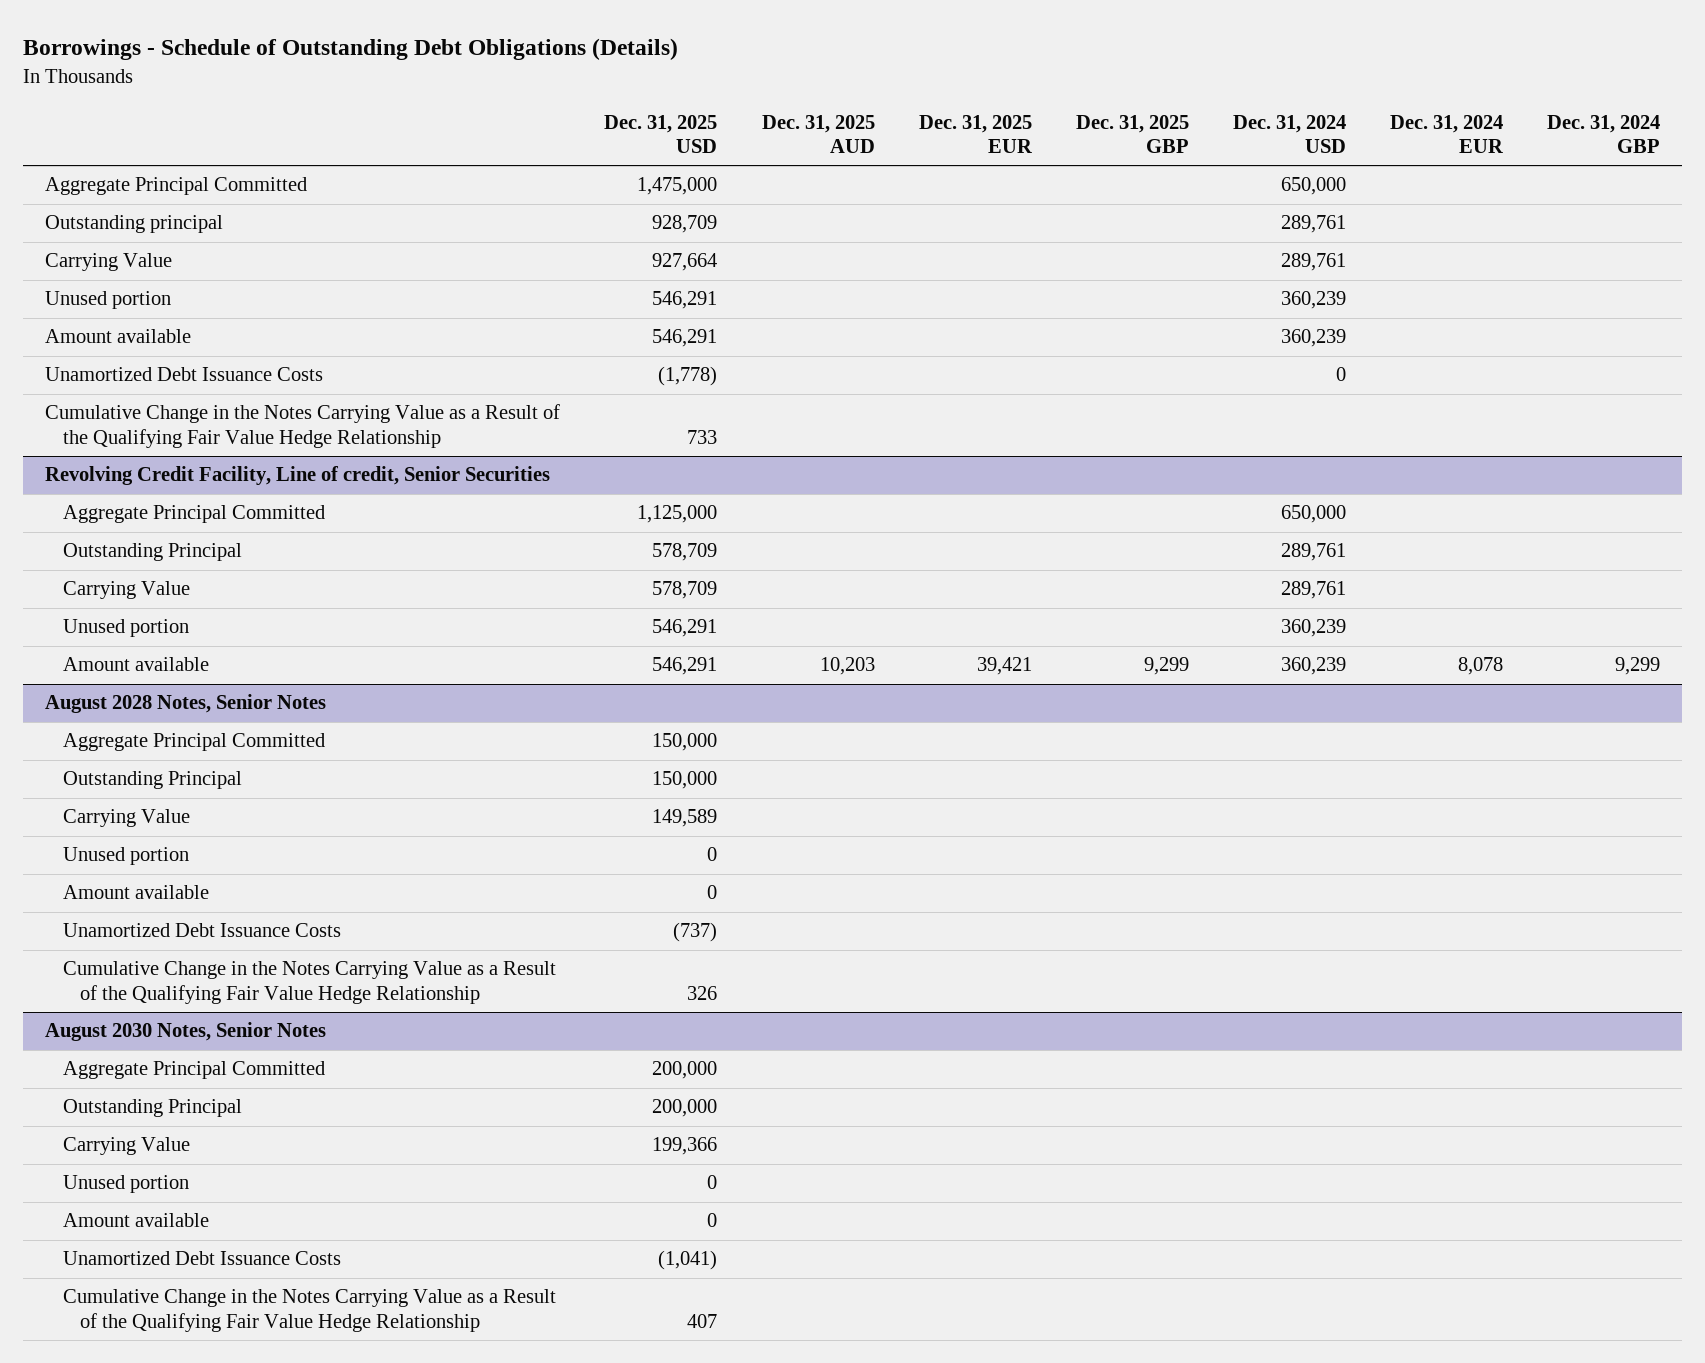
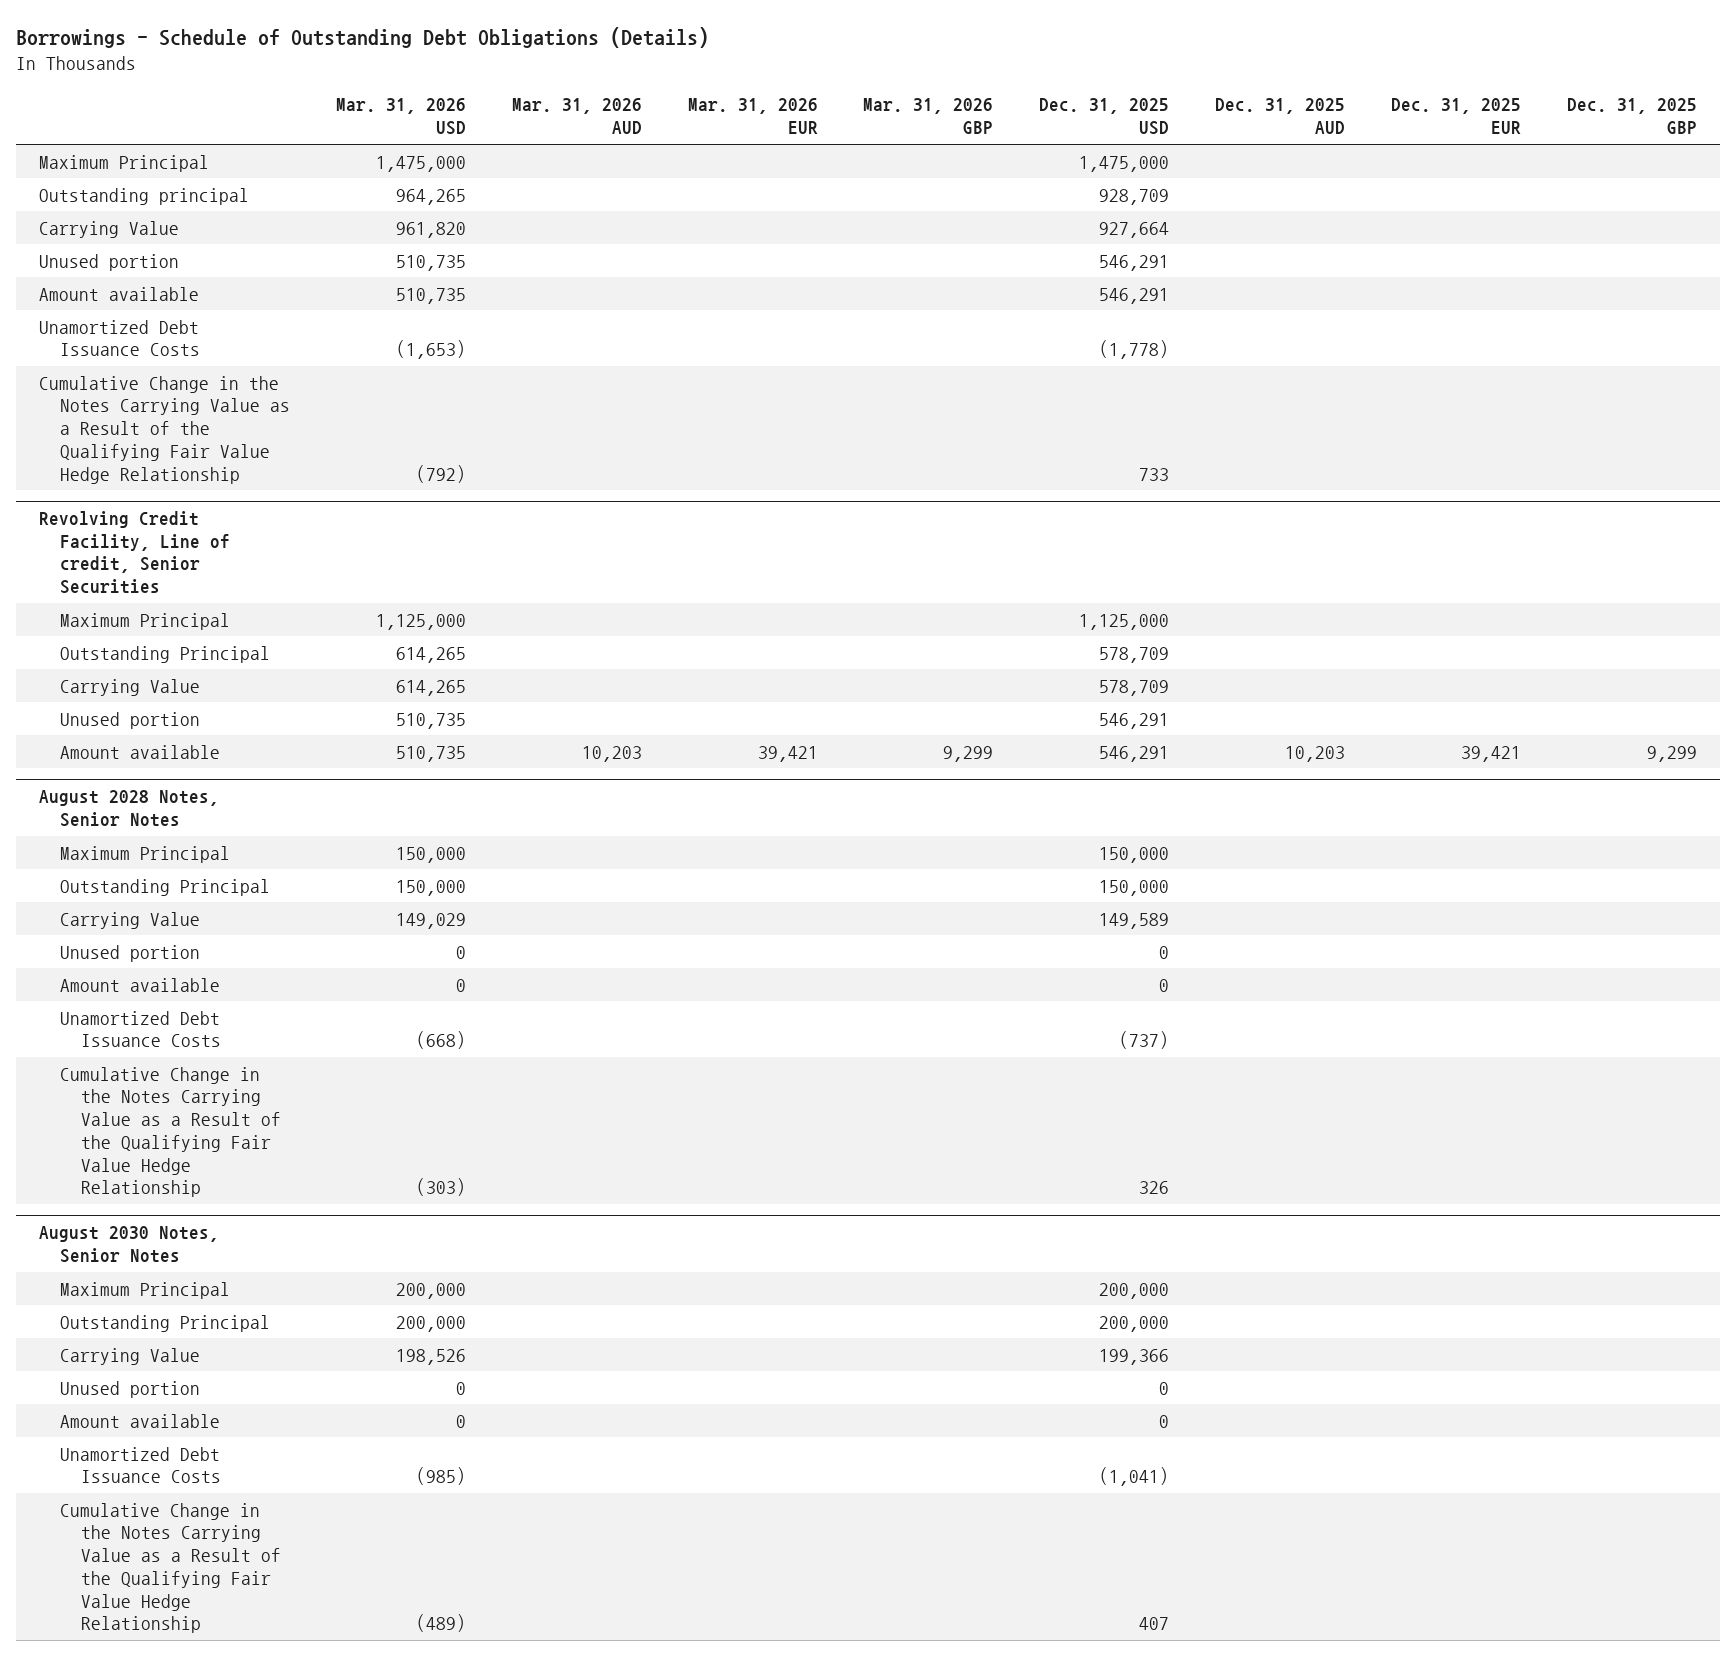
- | Dec. 31, 2025 USD | Dec. 31, 2025 AUD | Dec. 31, 2025 EUR | Dec. 31, 2025 GBP | Dec. 31, 2024 USD | Dec. 31, 2024 EUR | Dec. 31, 2024 GBP
+ | Mar. 31, 2026 USD | Mar. 31, 2026 AUD | Mar. 31, 2026 EUR | Mar. 31, 2026 GBP | Dec. 31, 2025 USD | Dec. 31, 2025 AUD | Dec. 31, 2025 EUR | Dec. 31, 2025 GBP
- Aggregate Principal Committed | 1,475,000 | | | | 650,000 | |
+ Maximum Principal | 1,475,000 | | | | 1,475,000 | | |
@ Revolving Credit Facility, Line of credit, Senior Securities
- Aggregate Principal Committed | 1,125,000 | | | | 650,000 | |
+ Maximum Principal | 1,125,000 | | | | 1,125,000 | | |
@ August 2028 Notes, Senior Notes
- Aggregate Principal Committed | 150,000 | | | | | |
+ Maximum Principal | 150,000 | | | | 150,000 | | |
@ August 2030 Notes, Senior Notes
- Aggregate Principal Committed | 200,000 | | | | | |
+ Maximum Principal | 200,000 | | | | 200,000 | | |

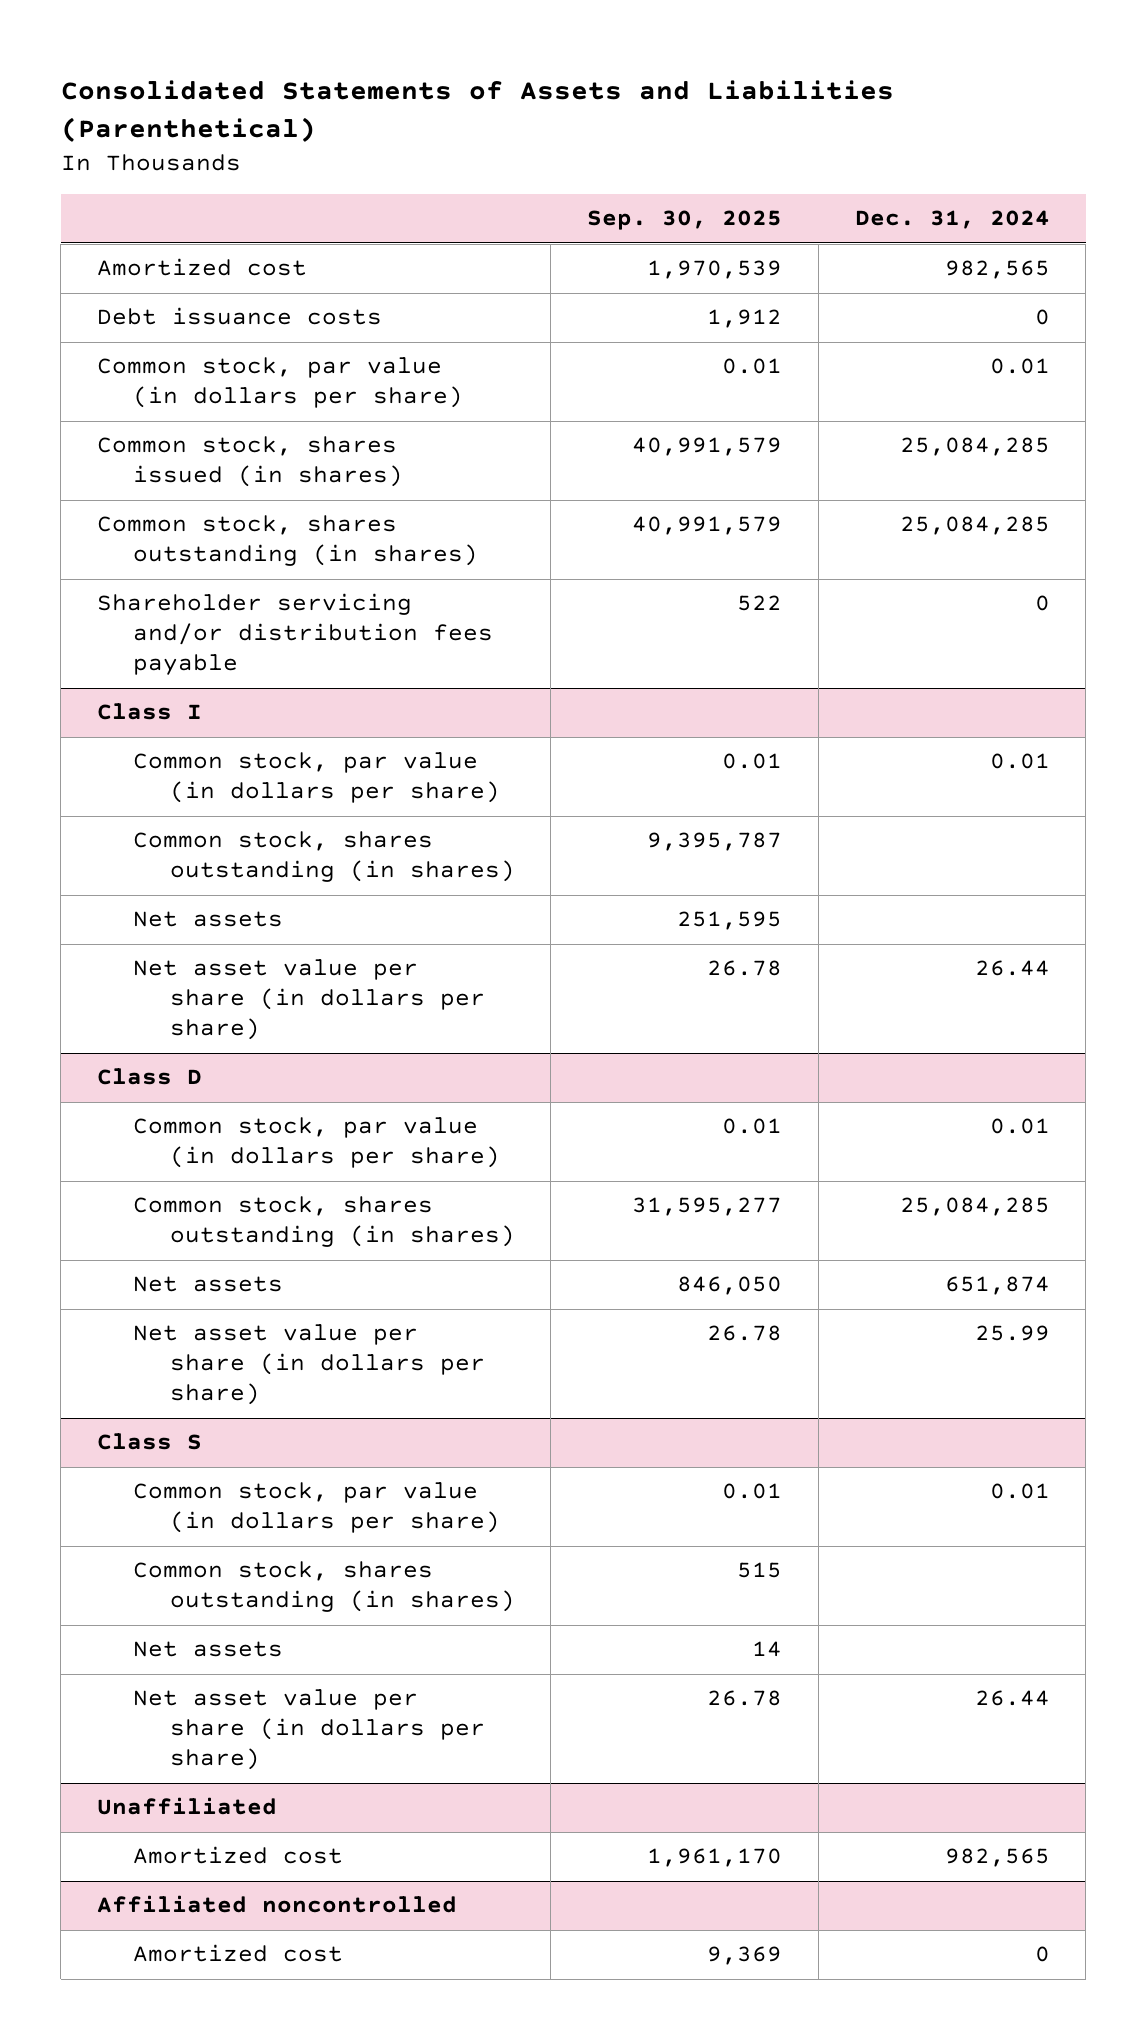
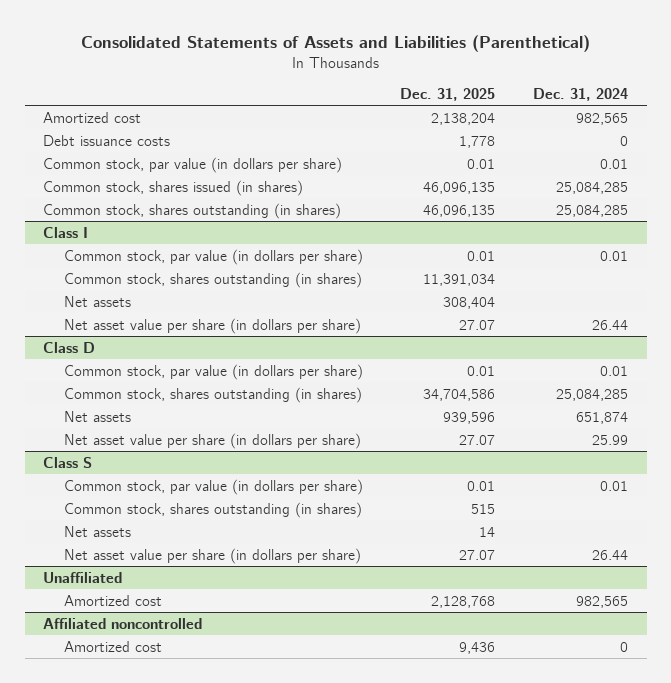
- | Sep. 30, 2025 | Dec. 31, 2024
+ | Dec. 31, 2025 | Dec. 31, 2024
- Shareholder servicing and/or distribution fees payable | 522 | 0

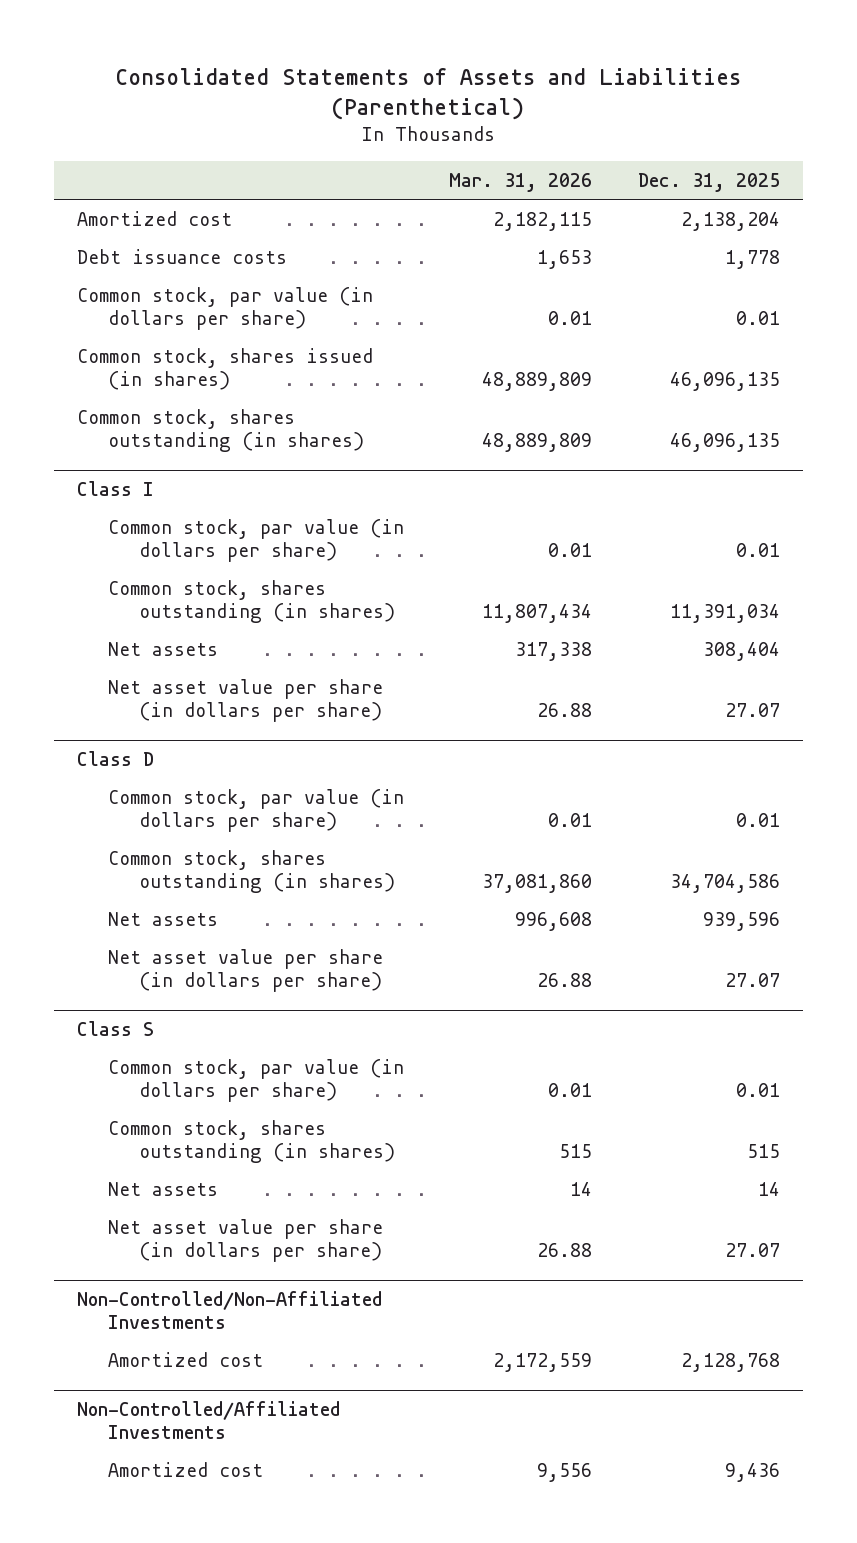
- | Dec. 31, 2025 | Dec. 31, 2024
+ | Mar. 31, 2026 | Dec. 31, 2025
- Unaffiliated
+ Non-Controlled/Non-Affiliated Investments
- Affiliated noncontrolled
+ Non-Controlled/Affiliated Investments

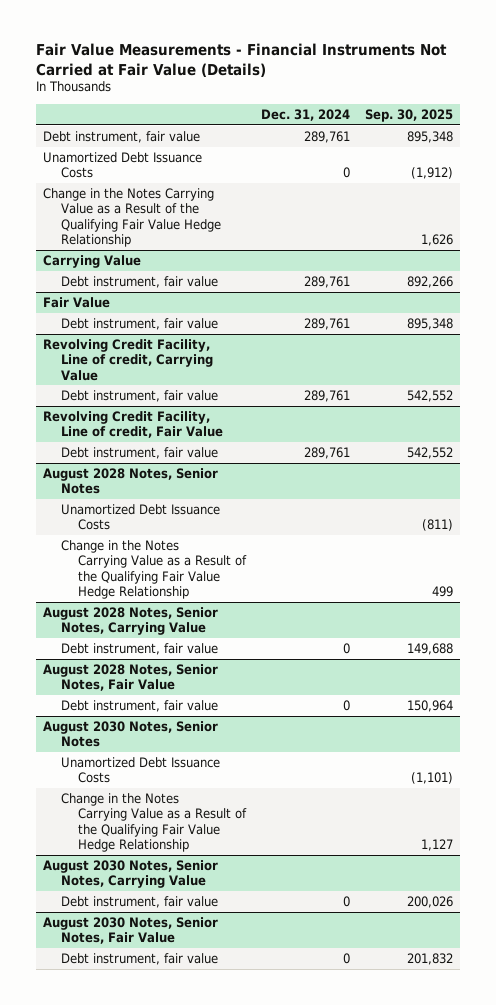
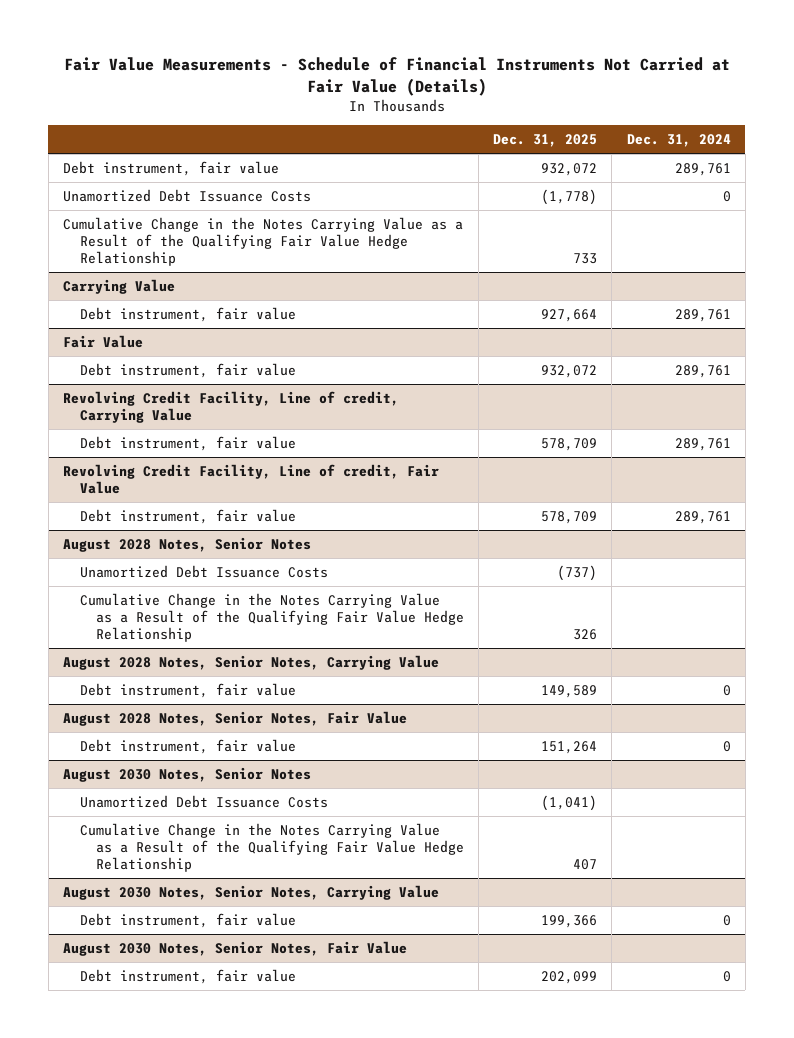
- Fair Value Measurements - Financial Instruments Not Carried at Fair Value (Details)
+ Fair Value Measurements - Schedule of Financial Instruments Not Carried at Fair Value (Details)
- | Dec. 31, 2024 | Sep. 30, 2025
+ | Dec. 31, 2025 | Dec. 31, 2024
- Change in the Notes Carrying Value as a Result of the Qualifying Fair Value Hedge Relationship | | 1,626
+ Cumulative Change in the Notes Carrying Value as a Result of the Qualifying Fair Value Hedge Relationship | 733 |
@ August 2028 Notes, Senior Notes
- Change in the Notes Carrying Value as a Result of the Qualifying Fair Value Hedge Relationship | | 499
+ Cumulative Change in the Notes Carrying Value as a Result of the Qualifying Fair Value Hedge Relationship | 326 |
@ August 2030 Notes, Senior Notes
- Change in the Notes Carrying Value as a Result of the Qualifying Fair Value Hedge Relationship | | 1,127
+ Cumulative Change in the Notes Carrying Value as a Result of the Qualifying Fair Value Hedge Relationship | 407 |

